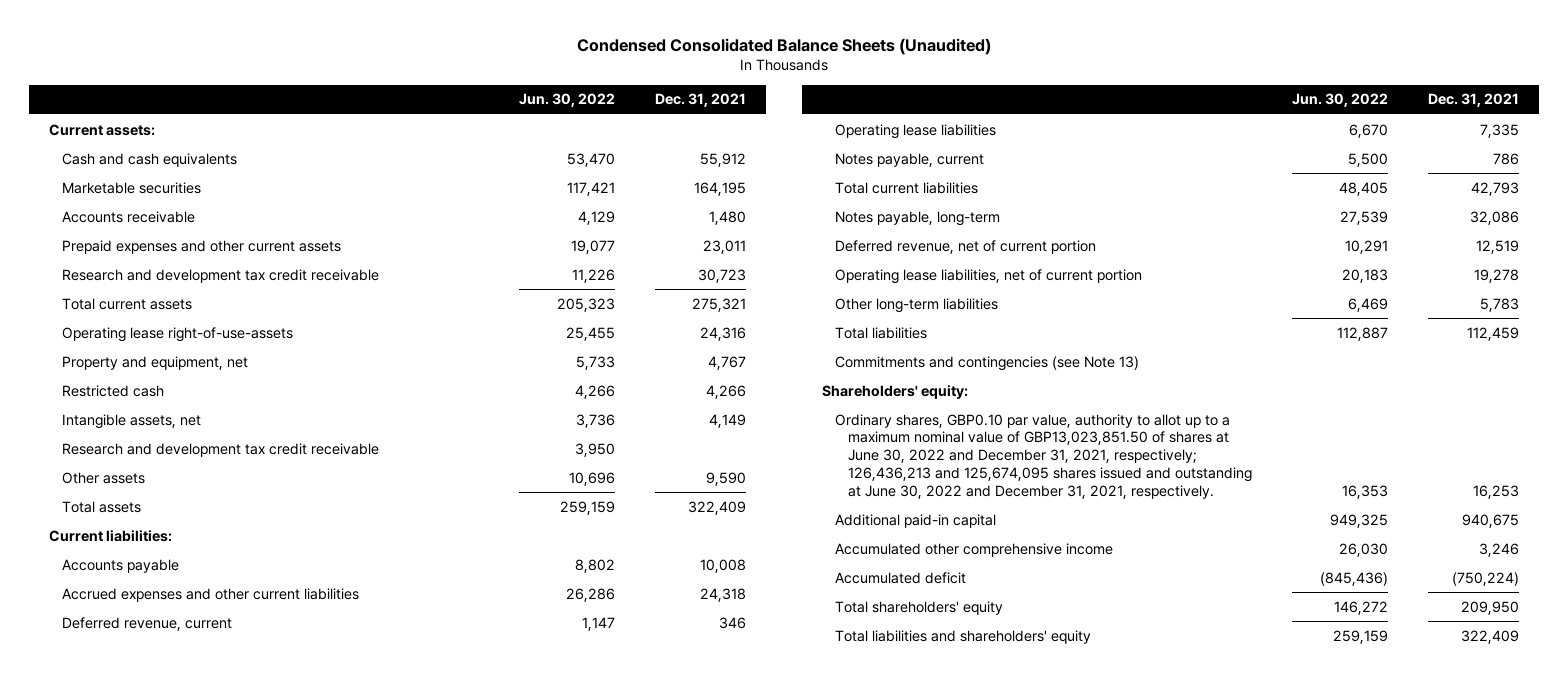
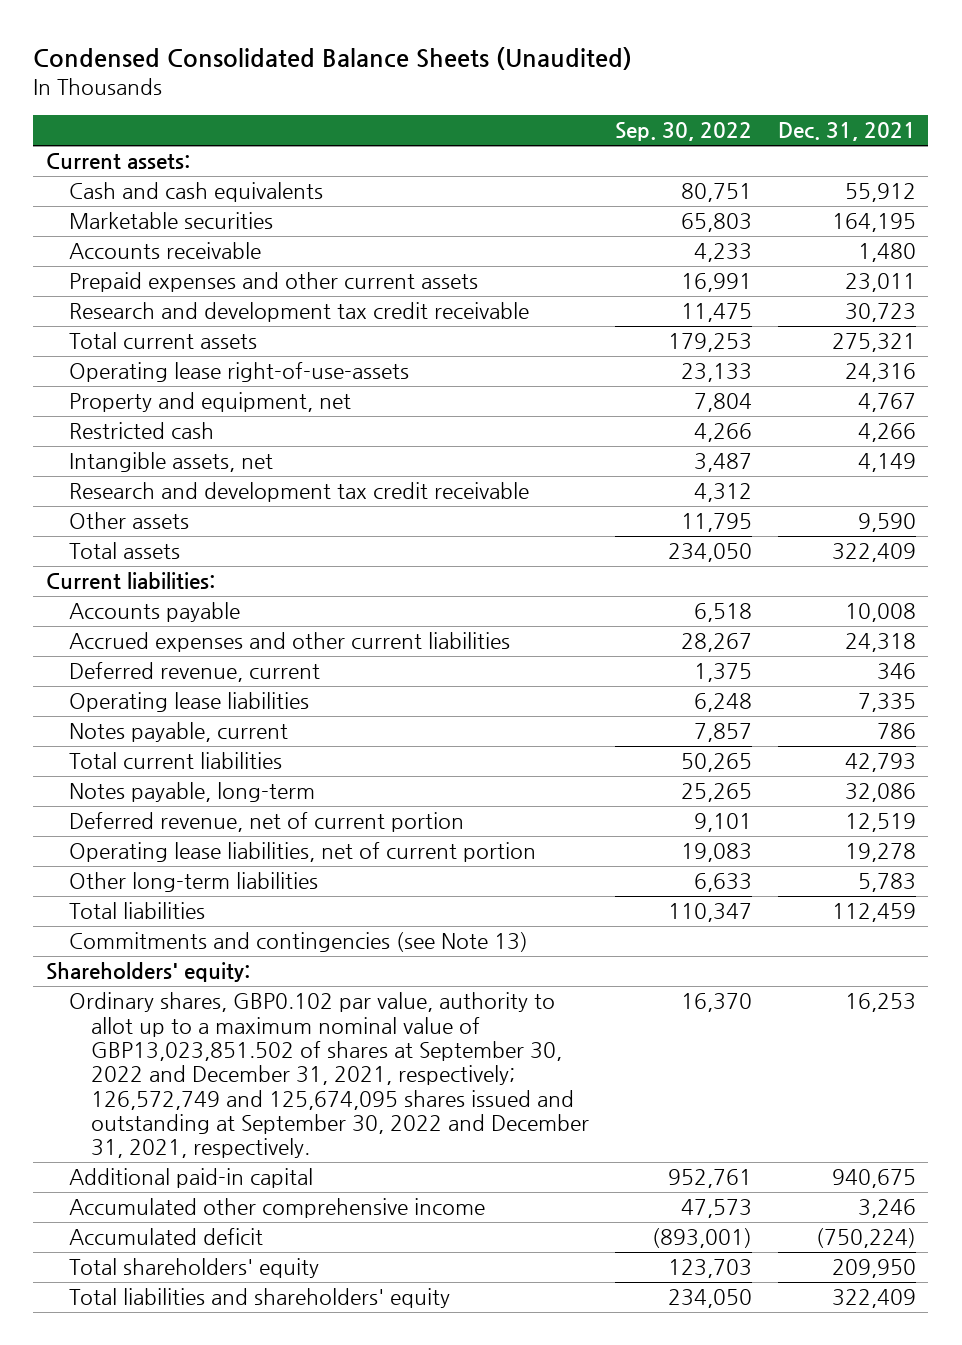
- | Jun. 30, 2022 | Dec. 31, 2021
+ | Sep. 30, 2022 | Dec. 31, 2021
- Ordinary shares, GBP0.10 par value, authority to allot up to a maximum nominal value of GBP13,023,851.50 of shares at June 30, 2022 and December 31, 2021, respectively; 126,436,213 and 125,674,095 shares issued and outstanding at June 30, 2022 and December 31, 2021, respectively. | 16,353 | 16,253
+ Ordinary shares, GBP0.102 par value, authority to allot up to a maximum nominal value of GBP13,023,851.502 of shares at September 30, 2022 and December 31, 2021, respectively; 126,572,749 and 125,674,095 shares issued and outstanding at September 30, 2022 and December 31, 2021, respectively. | 16,370 | 16,253

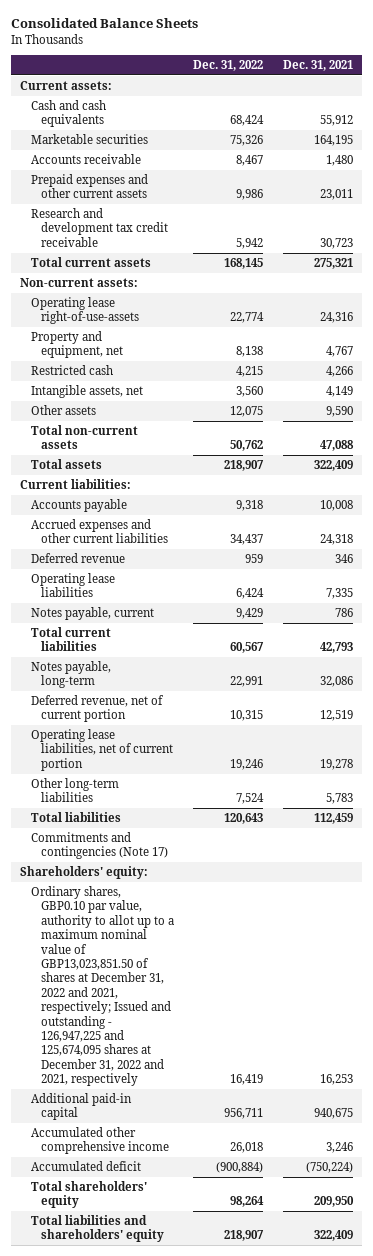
- Condensed Consolidated Balance Sheets (Unaudited)
+ Consolidated Balance Sheets
- | Sep. 30, 2022 | Dec. 31, 2021
+ | Dec. 31, 2022 | Dec. 31, 2021
+ Non-current assets:
- Research and development tax credit receivable | 4,312 |
+ Total non-current assets | 50,762 | 47,088
- Deferred revenue, current | 1,375 | 346
+ Deferred revenue | 959 | 346
- Commitments and contingencies (see Note 13)
+ Commitments and contingencies (Note 17)
- Ordinary shares, GBP0.102 par value, authority to allot up to a maximum nominal value of GBP13,023,851.502 of shares at September 30, 2022 and December 31, 2021, respectively; 126,572,749 and 125,674,095 shares issued and outstanding at September 30, 2022 and December 31, 2021, respectively. | 16,370 | 16,253
+ Ordinary shares, GBP0.10 par value, authority to allot up to a maximum nominal value of GBP13,023,851.50 of shares at December 31, 2022 and 2021, respectively; Issued and outstanding - 126,947,225 and 125,674,095 shares at December 31, 2022 and 2021, respectively | 16,419 | 16,253

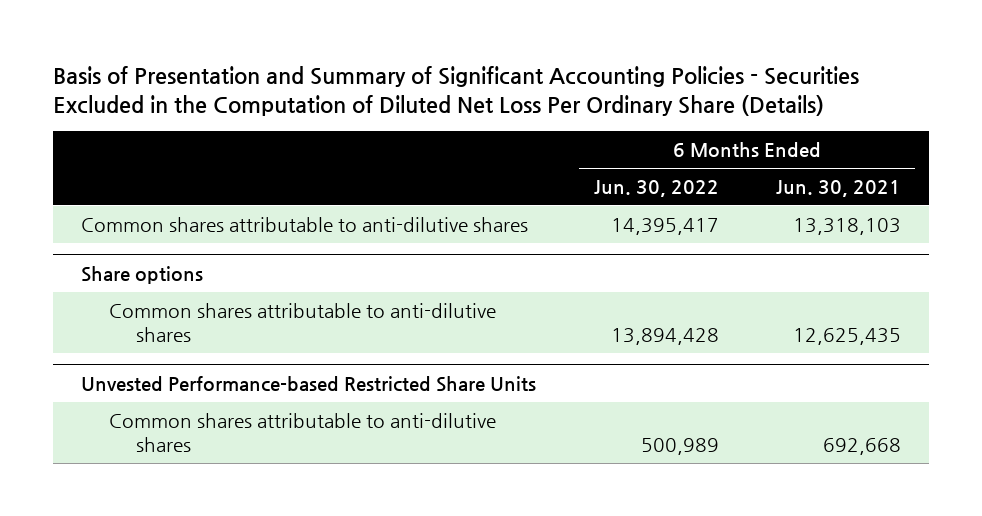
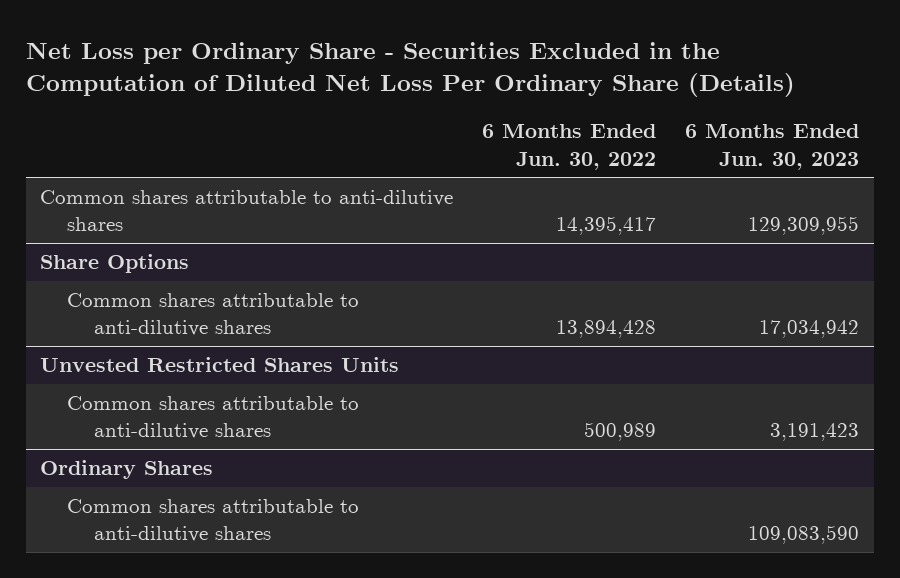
- Basis of Presentation and Summary of Significant Accounting Policies - Securities Excluded in the Computation of Diluted Net Loss Per Ordinary Share (Details)
+ Net Loss per Ordinary Share - Securities Excluded in the Computation of Diluted Net Loss Per Ordinary Share (Details)
- | 6 Months Ended Jun. 30, 2022 | 6 Months Ended Jun. 30, 2021
+ | 6 Months Ended Jun. 30, 2022 | 6 Months Ended Jun. 30, 2023
- Share options
+ Share Options
- Unvested Performance-based Restricted Share Units
+ Unvested Restricted Shares Units
+ Ordinary Shares
+ Common shares attributable to anti-dilutive shares | | 109,083,590

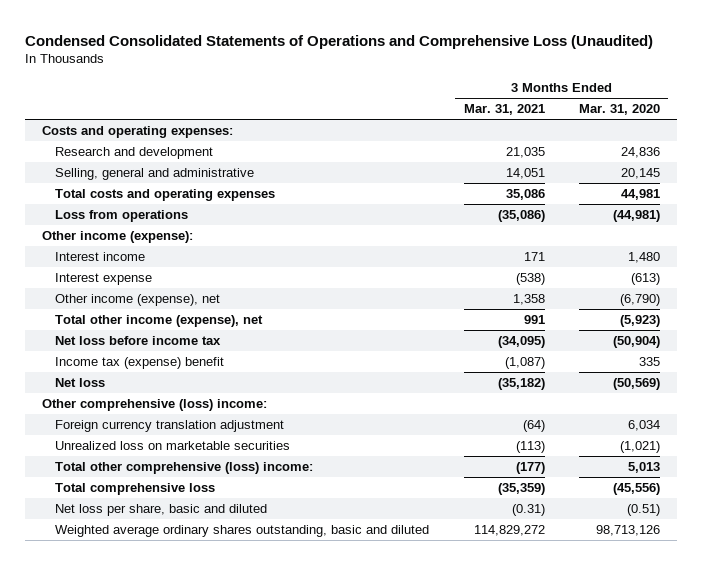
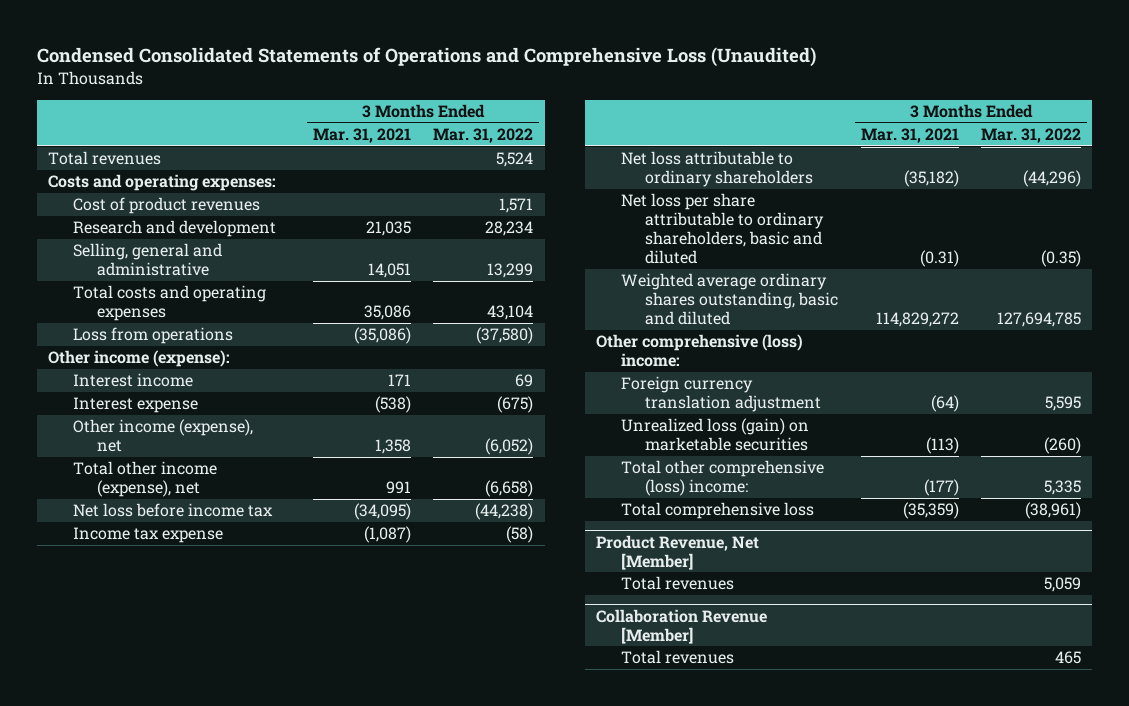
- | 3 Months Ended Mar. 31, 2021 | 3 Months Ended Mar. 31, 2020
+ | 3 Months Ended Mar. 31, 2021 | 3 Months Ended Mar. 31, 2022
+ Total revenues | | 5,524
+ Cost of product revenues | | 1,571
- Income tax (expense) benefit | (1,087) | 335
- Net loss | (35,182) | (50,569)
+ Income tax expense | (1,087) | (58)
+ Net loss attributable to ordinary shareholders | (35,182) | (44,296)
+ Net loss per share attributable to ordinary shareholders, basic and diluted | (0.31) | (0.35)
moved up: Weighted average ordinary shares outstanding, basic and diluted | 114,829,272 | 127,694,785
- Unrealized loss on marketable securities | (113) | (1,021)
+ Unrealized loss (gain) on marketable securities | (113) | (260)
- Net loss per share, basic and diluted | (0.31) | (0.51)
+ Product Revenue, Net [Member]
+ Total revenues | | 5,059
+ Collaboration Revenue [Member]
+ Total revenues | | 465

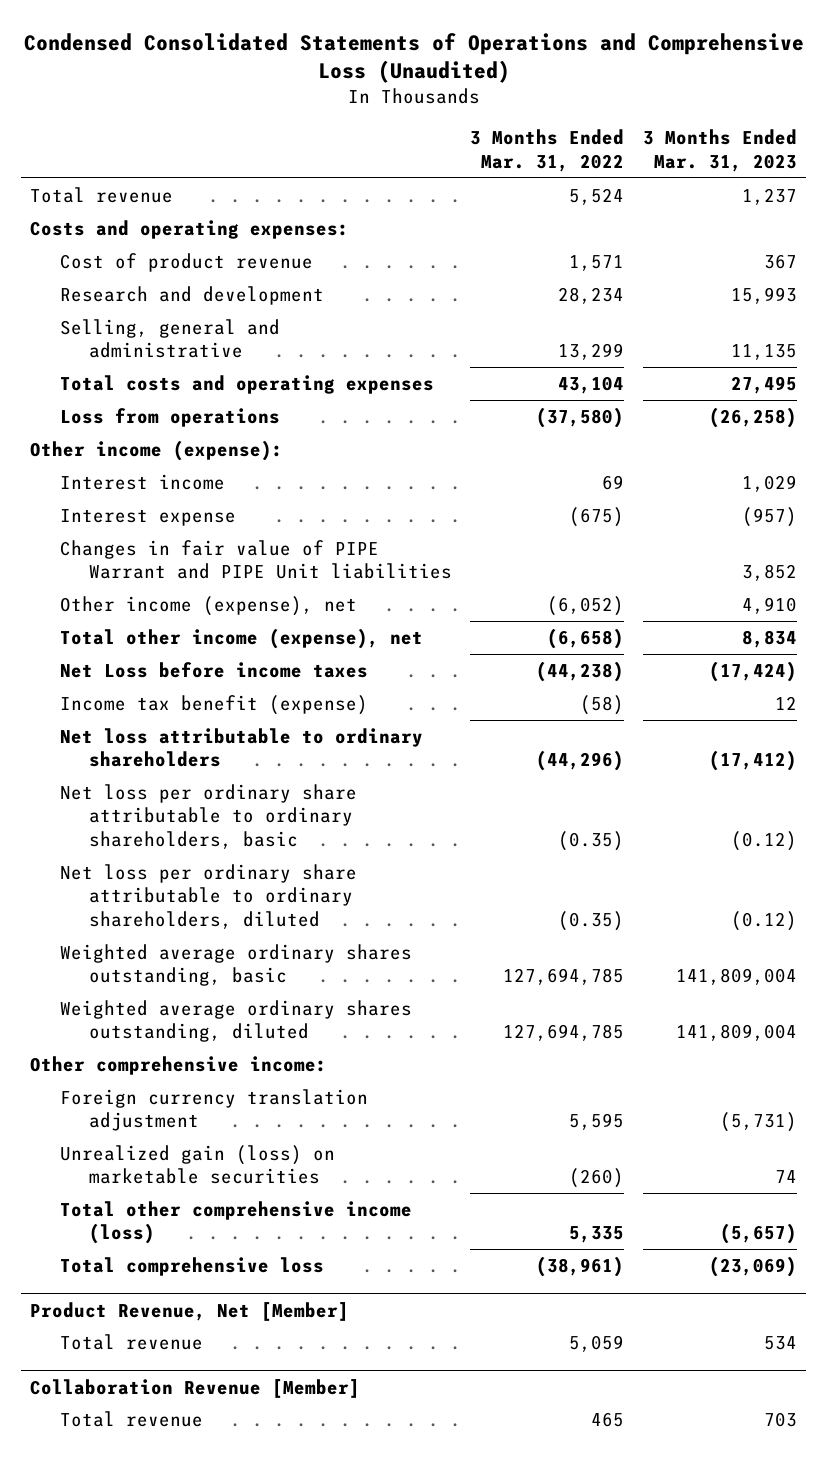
- | 3 Months Ended Mar. 31, 2021 | 3 Months Ended Mar. 31, 2022
+ | 3 Months Ended Mar. 31, 2022 | 3 Months Ended Mar. 31, 2023
- Total revenues | | 5,524
+ Total revenue | 5,524 | 1,237
- Cost of product revenues | | 1,571
+ Cost of product revenue | 1,571 | 367
+ Changes in fair value of PIPE Warrant and PIPE Unit liabilities | | 3,852
- Net loss before income tax | (34,095) | (44,238)
- Income tax expense | (1,087) | (58)
+ Net Loss before income taxes | (44,238) | (17,424)
+ Income tax benefit (expense) | (58) | 12
- Net loss per share attributable to ordinary shareholders, basic and diluted | (0.31) | (0.35)
- Weighted average ordinary shares outstanding, basic and diluted | 114,829,272 | 127,694,785
- Other comprehensive (loss) income:
+ Net loss per ordinary share attributable to ordinary shareholders, basic | (0.35) | (0.12)
+ Net loss per ordinary share attributable to ordinary shareholders, diluted | (0.35) | (0.12)
+ Weighted average ordinary shares outstanding, basic | 127,694,785 | 141,809,004
+ Weighted average ordinary shares outstanding, diluted | 127,694,785 | 141,809,004
+ Other comprehensive income:
- Unrealized loss (gain) on marketable securities | (113) | (260)
- Total other comprehensive (loss) income: | (177) | 5,335
+ Unrealized gain (loss) on marketable securities | (260) | 74
+ Total other comprehensive income (loss) | 5,335 | (5,657)
@ Product Revenue, Net [Member]
- Total revenues | | 5,059
+ Total revenue | 5,059 | 534
@ Collaboration Revenue [Member]
- Total revenues | | 465
+ Total revenue | 465 | 703

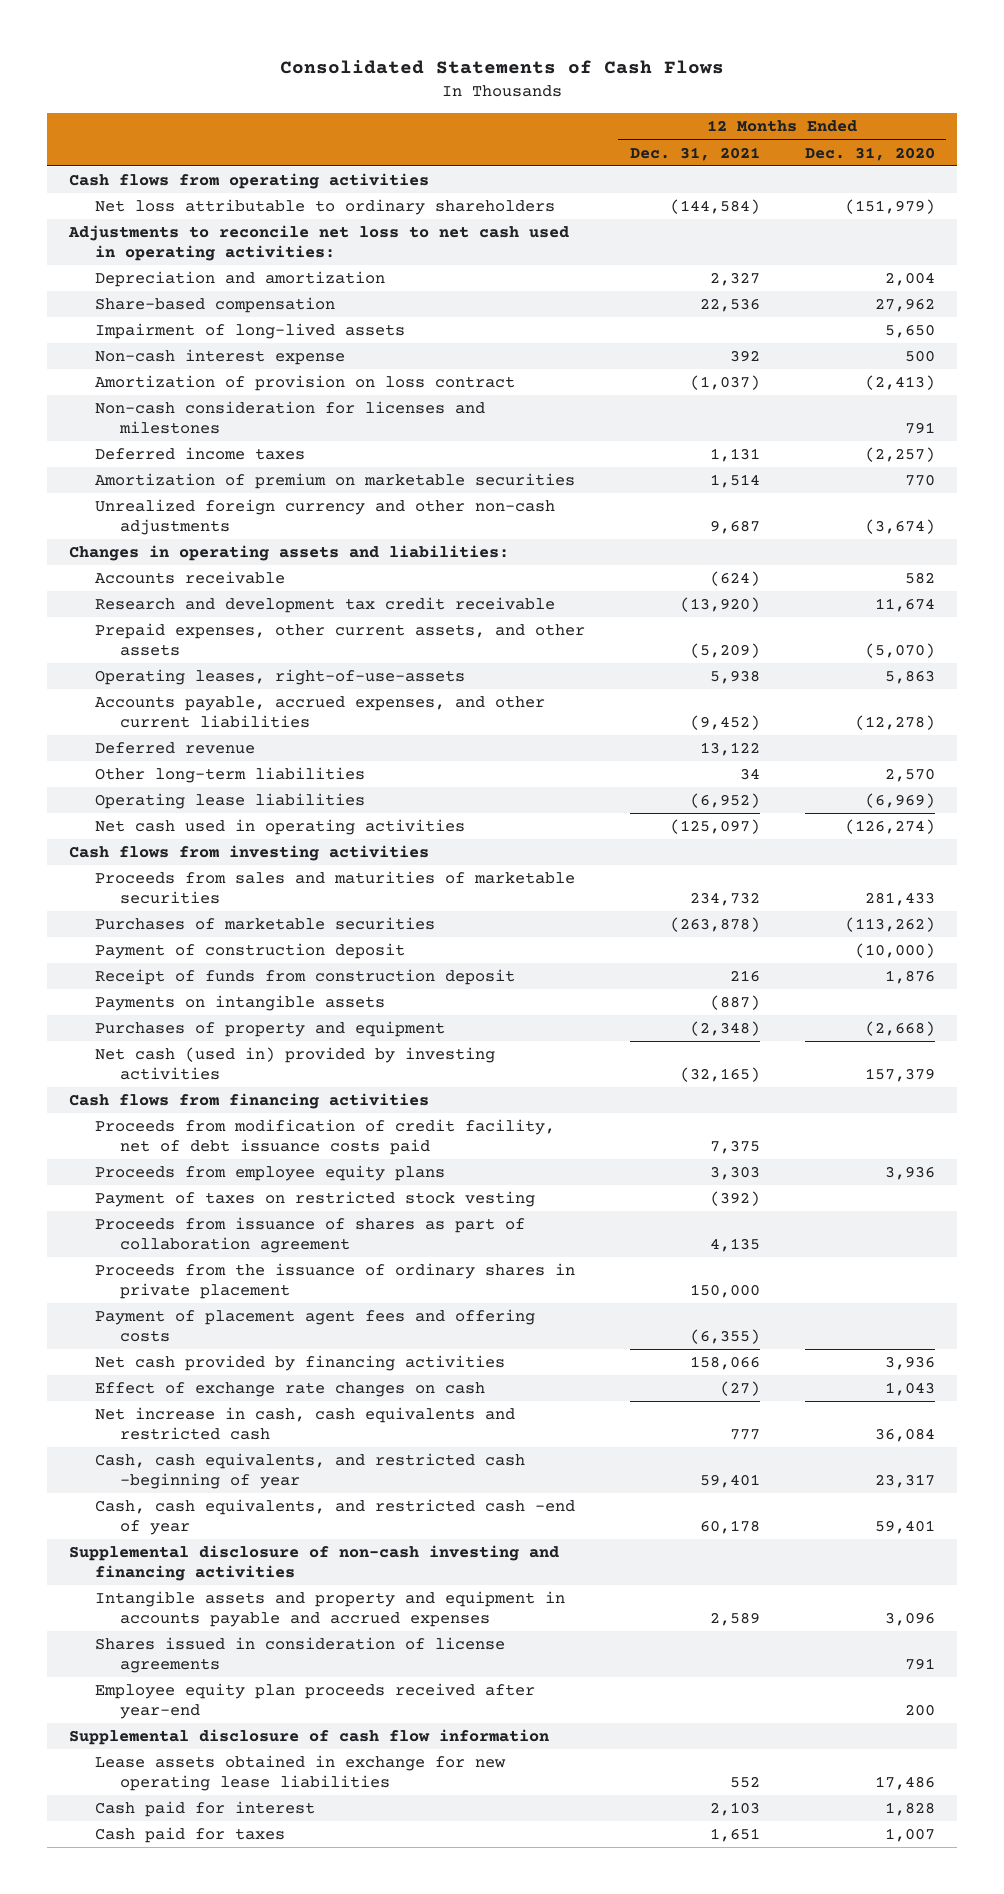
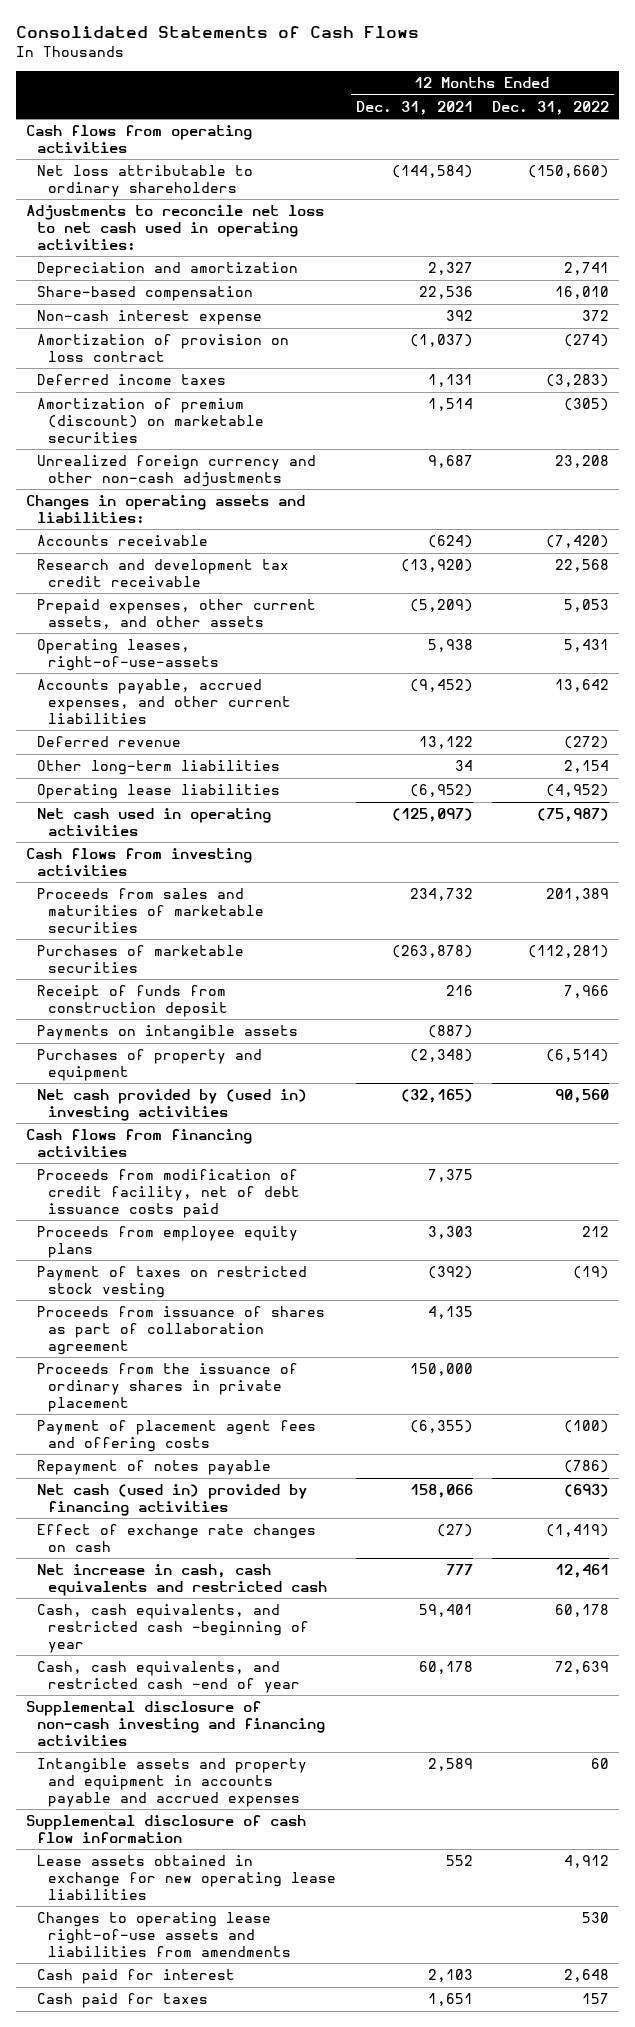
- | 12 Months Ended Dec. 31, 2021 | 12 Months Ended Dec. 31, 2020
+ | 12 Months Ended Dec. 31, 2021 | 12 Months Ended Dec. 31, 2022
- Impairment of long-lived assets | | 5,650
- Non-cash consideration for licenses and milestones | | 791
- Amortization of premium on marketable securities | 1,514 | 770
+ Amortization of premium (discount) on marketable securities | 1,514 | (305)
- Payment of construction deposit | | (10,000)
- Net cash (used in) provided by investing activities | (32,165) | 157,379
+ Net cash provided by (used in) investing activities | (32,165) | 90,560
- Net cash provided by financing activities | 158,066 | 3,936
+ Repayment of notes payable | | (786)
+ Net cash (used in) provided by financing activities | 158,066 | (693)
- Shares issued in consideration of license agreements | | 791
- Employee equity plan proceeds received after year-end | | 200
+ Changes to operating lease right-of-use assets and liabilities from amendments | | 530

